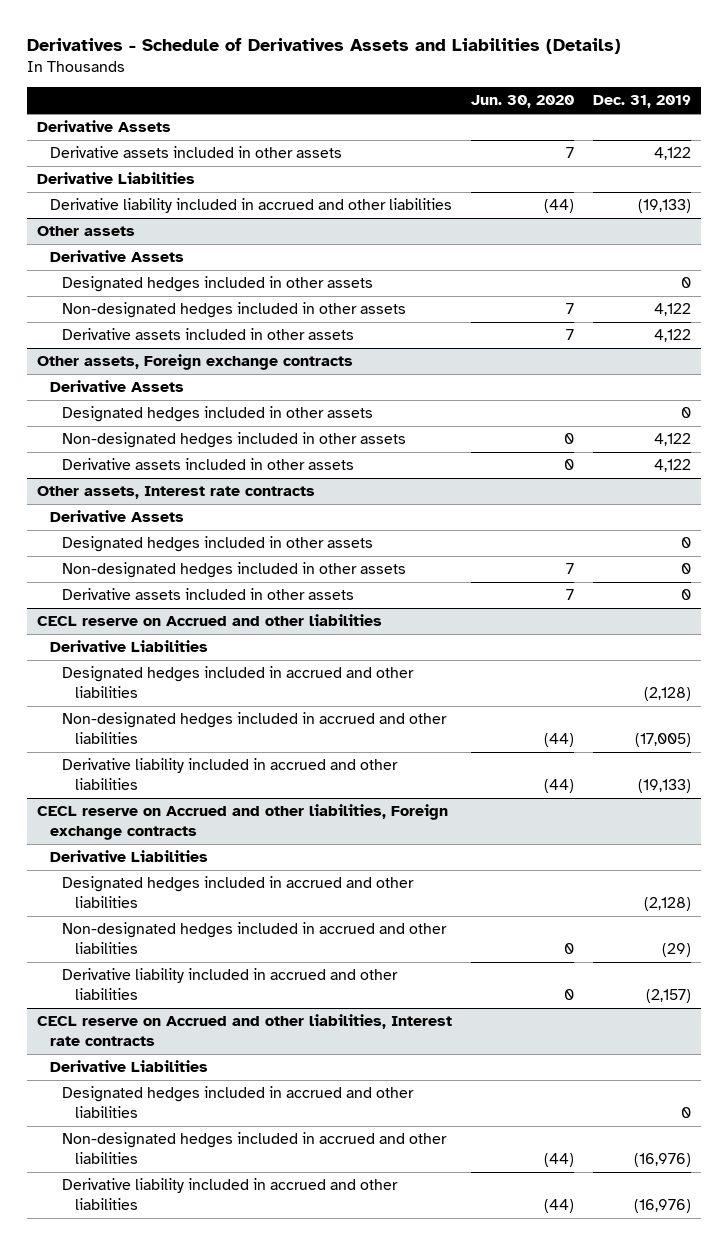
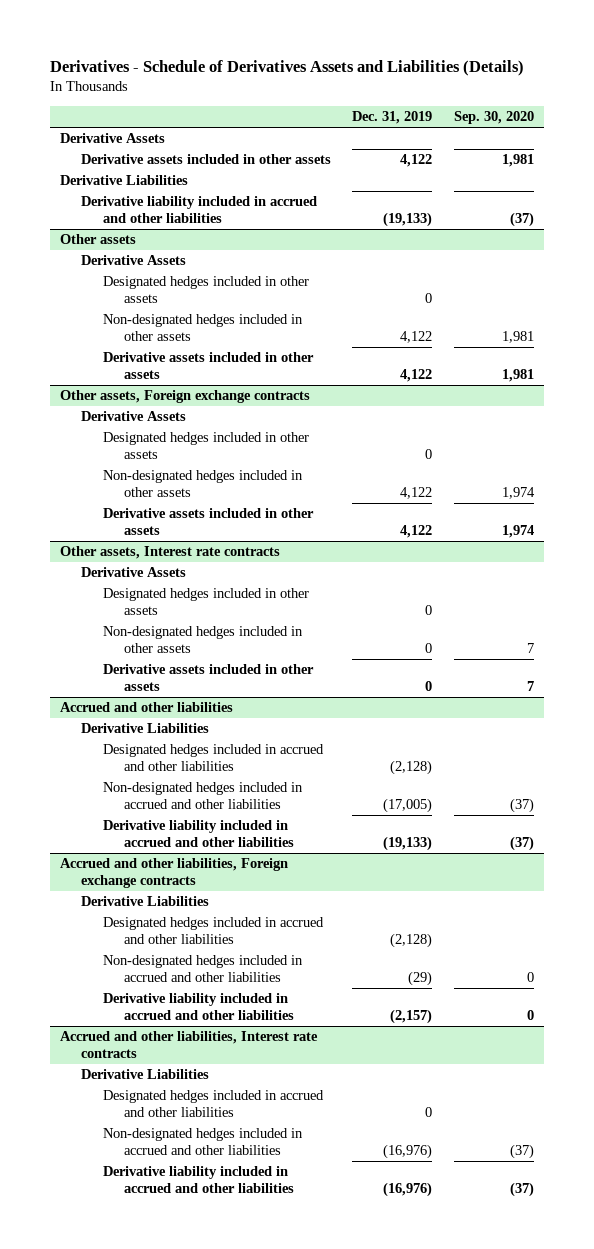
- | Jun. 30, 2020 | Dec. 31, 2019
+ | Dec. 31, 2019 | Sep. 30, 2020
- CECL reserve on Accrued and other liabilities
+ Accrued and other liabilities
- CECL reserve on Accrued and other liabilities, Foreign exchange contracts
+ Accrued and other liabilities, Foreign exchange contracts
- CECL reserve on Accrued and other liabilities, Interest rate contracts
+ Accrued and other liabilities, Interest rate contracts

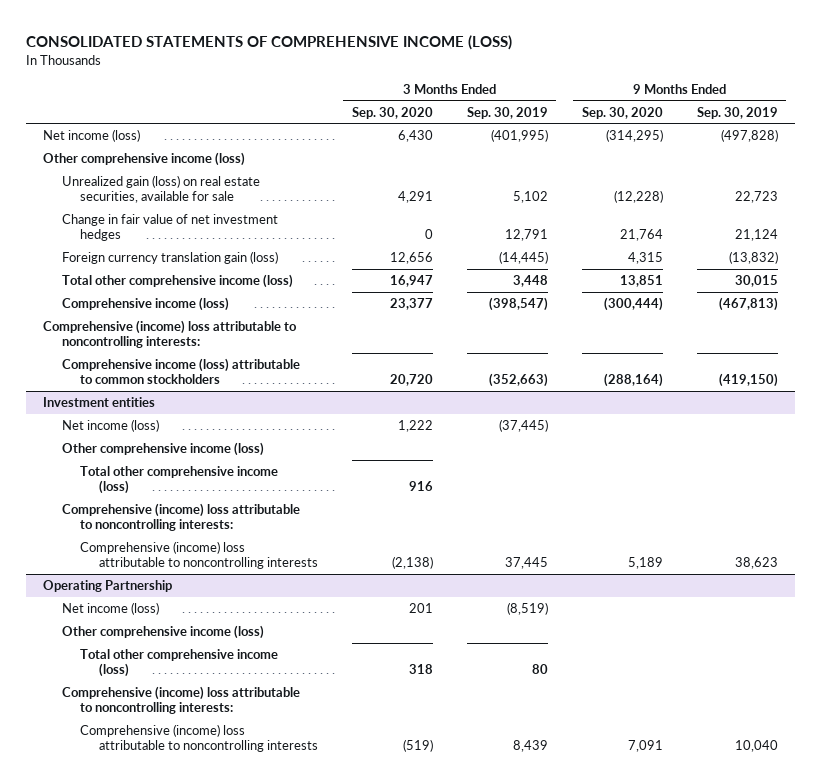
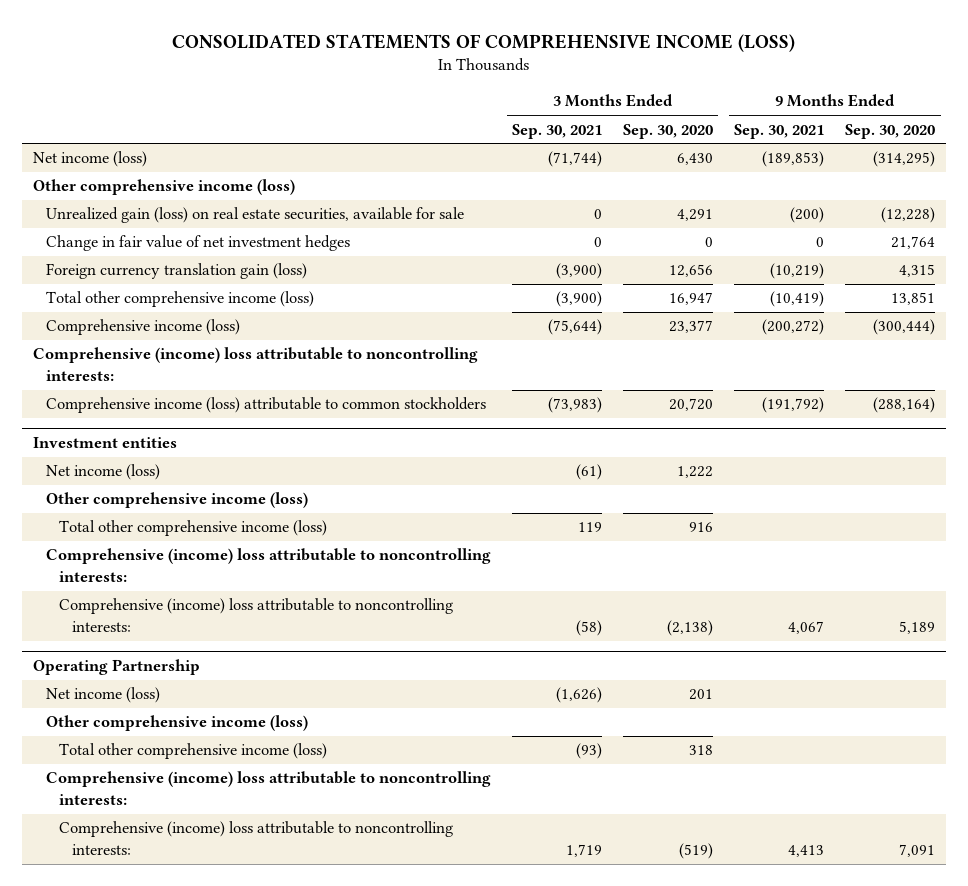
- | 3 Months Ended Sep. 30, 2020 | 3 Months Ended Sep. 30, 2019 | 9 Months Ended Sep. 30, 2020 | 9 Months Ended Sep. 30, 2019
+ | 3 Months Ended Sep. 30, 2021 | 3 Months Ended Sep. 30, 2020 | 9 Months Ended Sep. 30, 2021 | 9 Months Ended Sep. 30, 2020
@ Investment entities
- Comprehensive (income) loss attributable to noncontrolling interests | (2,138) | 37,445 | 5,189 | 38,623
+ Comprehensive (income) loss attributable to noncontrolling interests: | (58) | (2,138) | 4,067 | 5,189
@ Operating Partnership
- Comprehensive (income) loss attributable to noncontrolling interests | (519) | 8,439 | 7,091 | 10,040
+ Comprehensive (income) loss attributable to noncontrolling interests: | 1,719 | (519) | 4,413 | 7,091

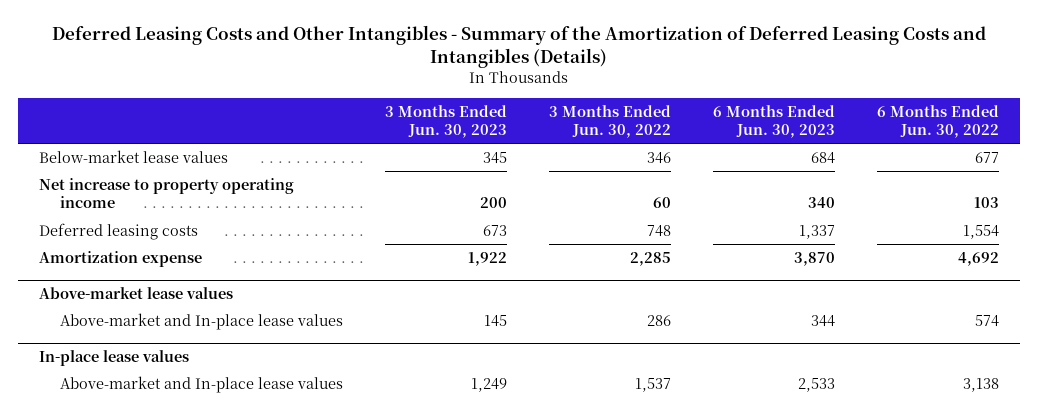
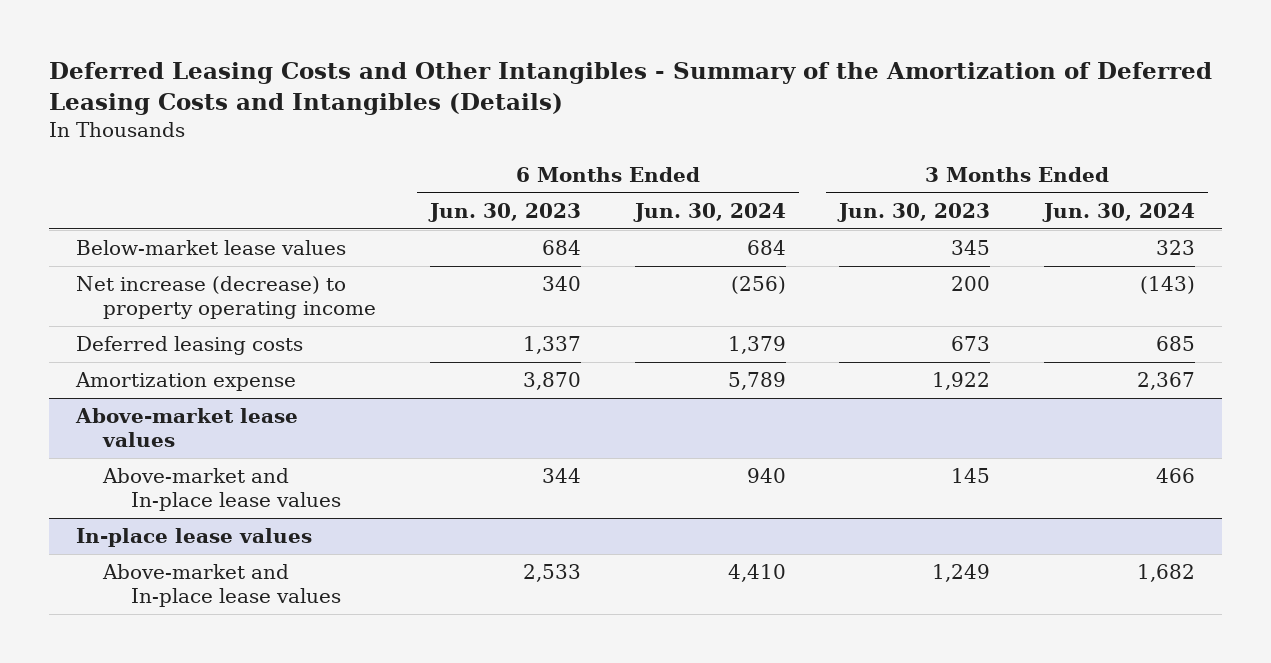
- | 3 Months Ended Jun. 30, 2023 | 3 Months Ended Jun. 30, 2022 | 6 Months Ended Jun. 30, 2023 | 6 Months Ended Jun. 30, 2022
+ | 6 Months Ended Jun. 30, 2023 | 6 Months Ended Jun. 30, 2024 | 3 Months Ended Jun. 30, 2023 | 3 Months Ended Jun. 30, 2024
- Net increase to property operating income | 200 | 60 | 340 | 103
+ Net increase (decrease) to property operating income | 340 | (256) | 200 | (143)

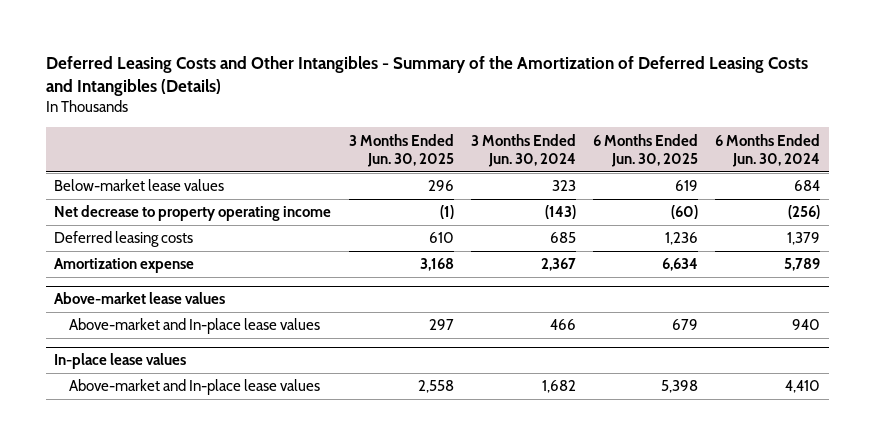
- | 6 Months Ended Jun. 30, 2023 | 6 Months Ended Jun. 30, 2024 | 3 Months Ended Jun. 30, 2023 | 3 Months Ended Jun. 30, 2024
+ | 3 Months Ended Jun. 30, 2025 | 3 Months Ended Jun. 30, 2024 | 6 Months Ended Jun. 30, 2025 | 6 Months Ended Jun. 30, 2024
- Net increase (decrease) to property operating income | 340 | (256) | 200 | (143)
+ Net decrease to property operating income | (1) | (143) | (60) | (256)

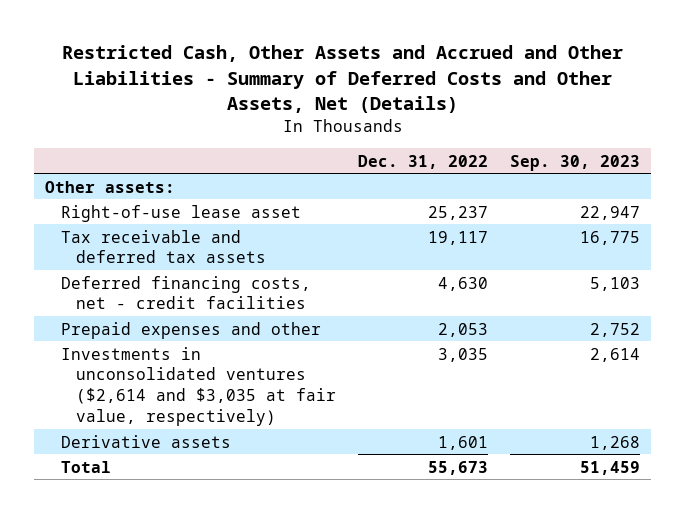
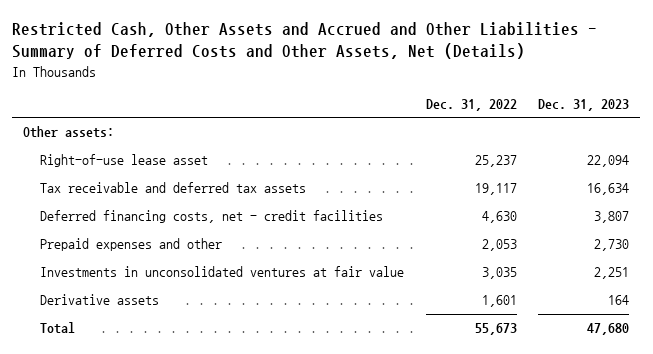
- | Dec. 31, 2022 | Sep. 30, 2023
+ | Dec. 31, 2022 | Dec. 31, 2023
- Investments in unconsolidated ventures ($2,614 and $3,035 at fair value, respectively) | 3,035 | 2,614
+ Investments in unconsolidated ventures at fair value | 3,035 | 2,251

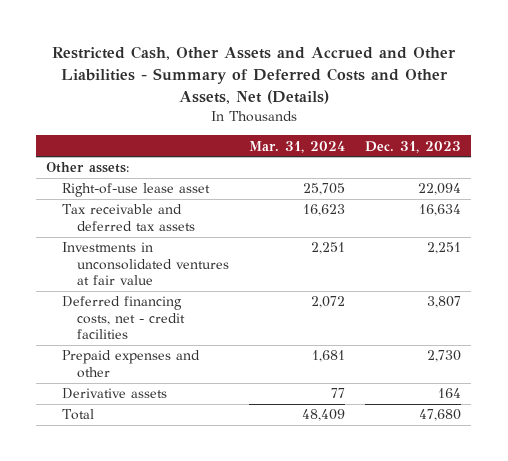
- | Dec. 31, 2022 | Dec. 31, 2023
+ | Mar. 31, 2024 | Dec. 31, 2023
moved up: Investments in unconsolidated ventures at fair value | 2,251 | 2,251

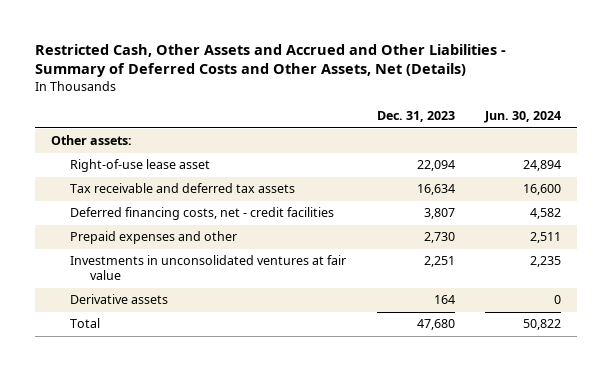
- | Mar. 31, 2024 | Dec. 31, 2023
+ | Dec. 31, 2023 | Jun. 30, 2024
moved down: Investments in unconsolidated ventures at fair value | 2,251 | 2,235

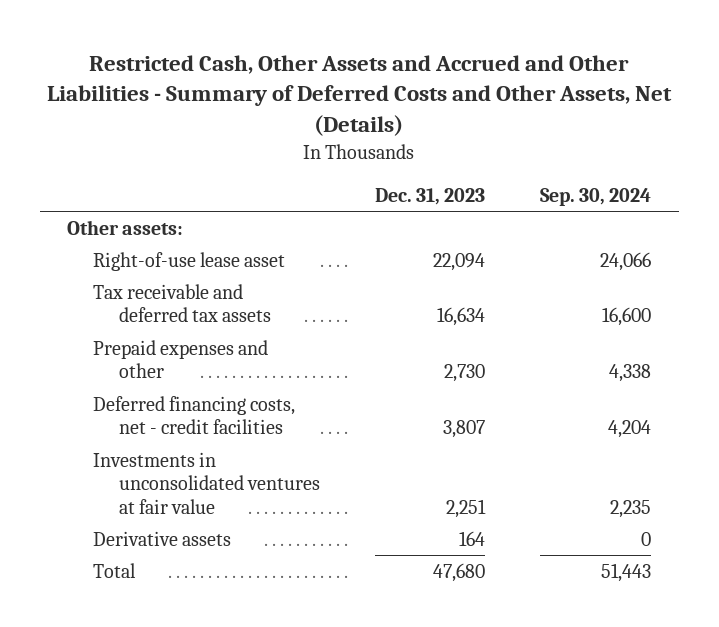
- | Dec. 31, 2023 | Jun. 30, 2024
+ | Dec. 31, 2023 | Sep. 30, 2024
moved down: Deferred financing costs, net - credit facilities | 3,807 | 4,204

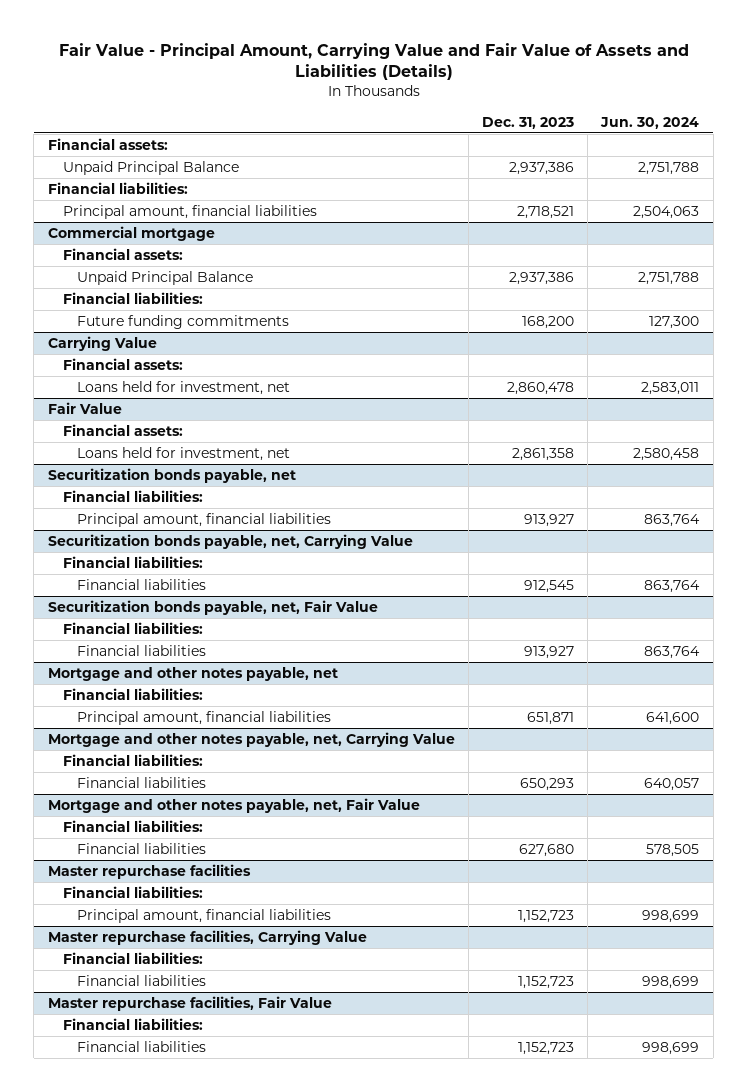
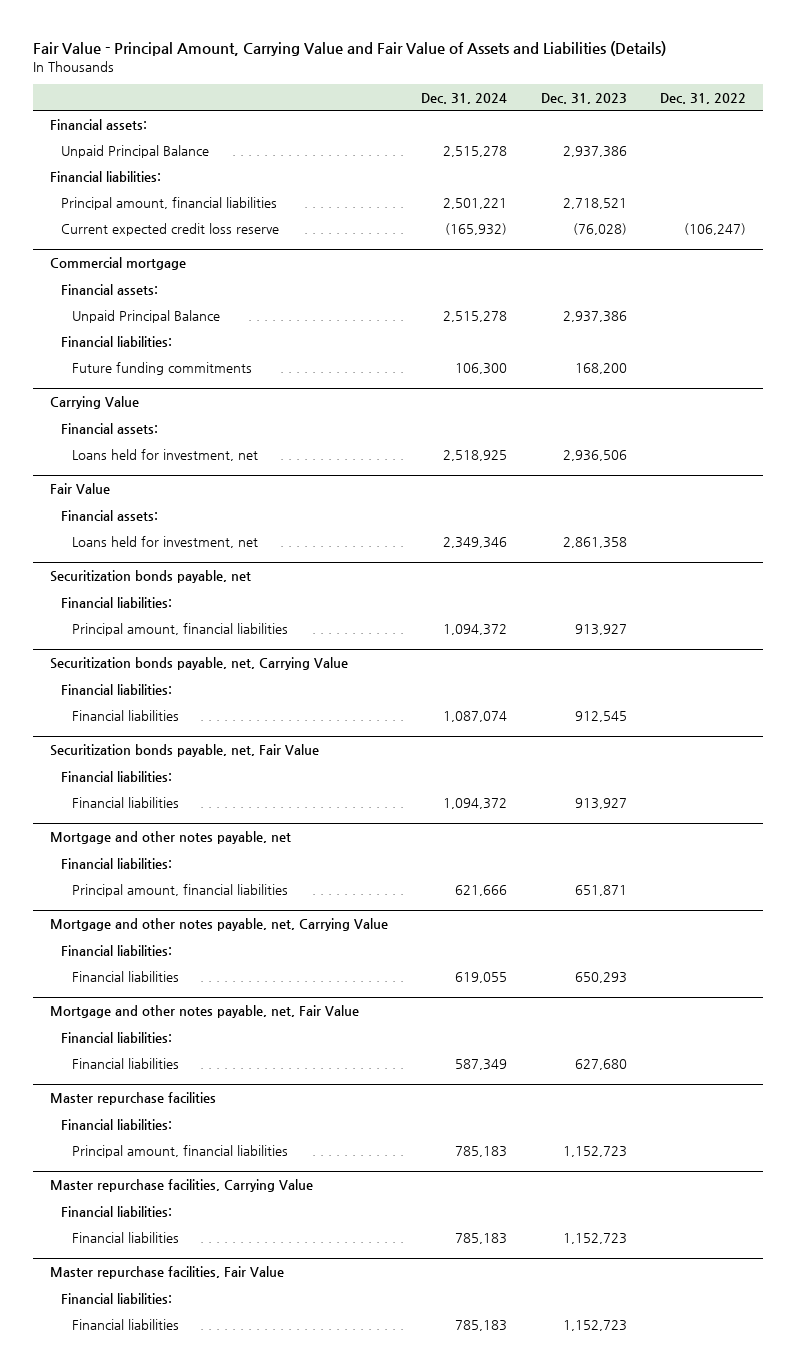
- | Dec. 31, 2023 | Jun. 30, 2024
+ | Dec. 31, 2024 | Dec. 31, 2023 | Dec. 31, 2022
+ Current expected credit loss reserve | (165,932) | (76,028) | (106,247)
@ Carrying Value
- Loans held for investment, net | 2,860,478 | 2,583,011
+ Loans held for investment, net | 2,518,925 | 2,936,506 |

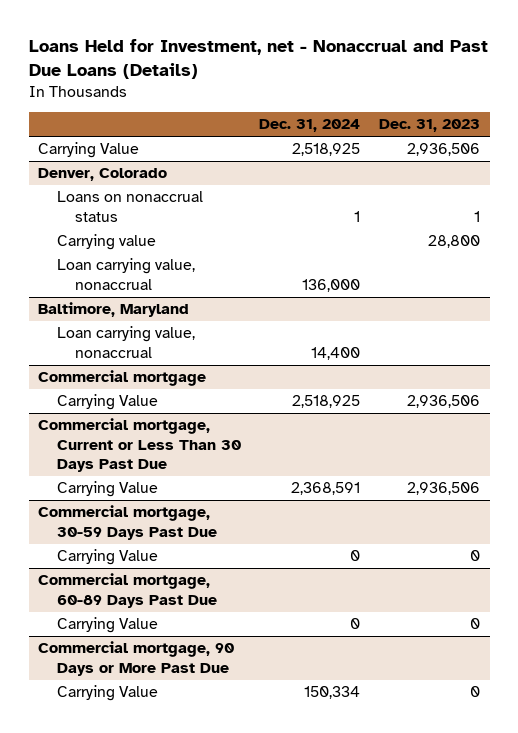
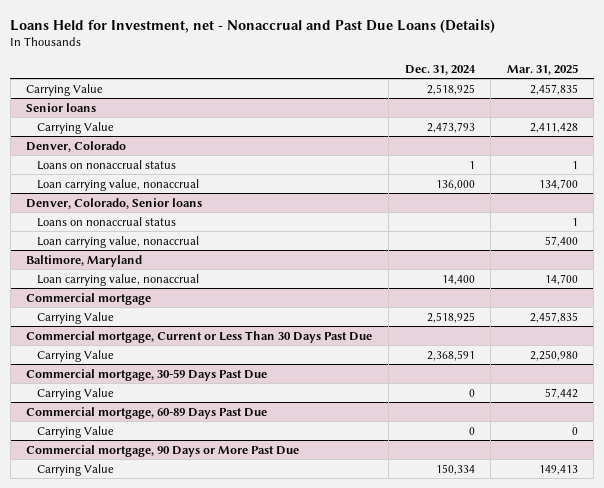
- | Dec. 31, 2024 | Dec. 31, 2023
+ | Dec. 31, 2024 | Mar. 31, 2025
+ Senior loans
+ Carrying Value | 2,473,793 | 2,411,428
@ Denver, Colorado
- Carrying value | | 28,800
+ Denver, Colorado, Senior loans
+ Loans on nonaccrual status | | 1
+ Loan carrying value, nonaccrual | | 57,400

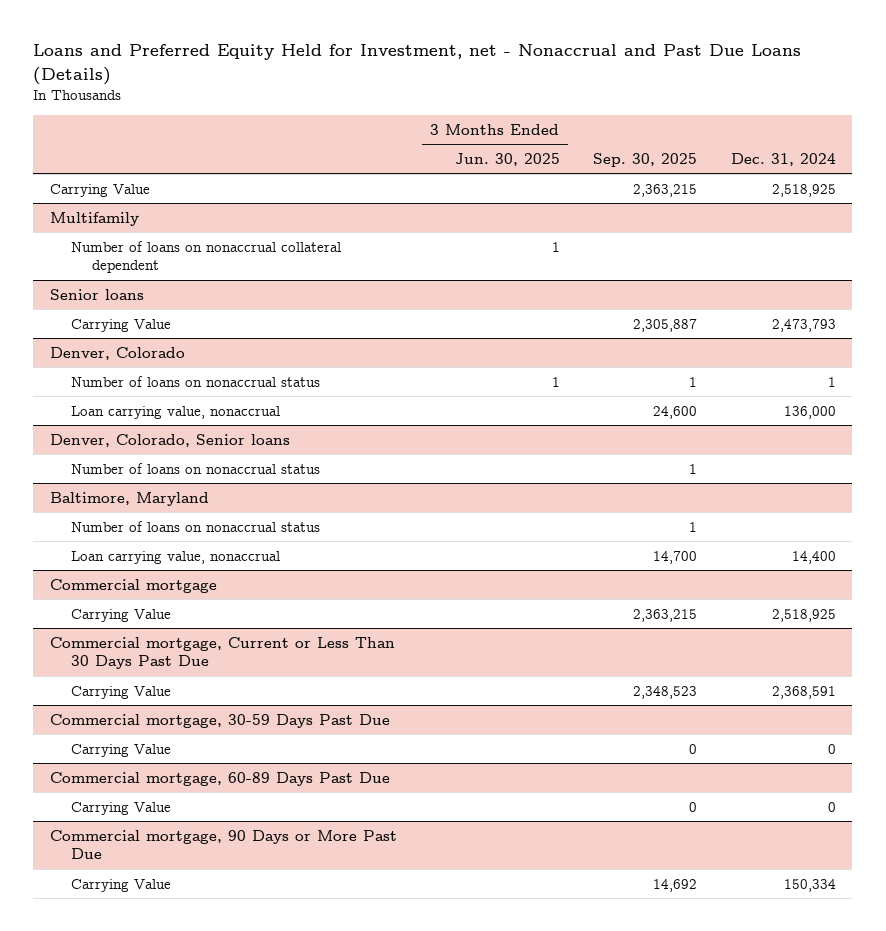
- Loans Held for Investment, net - Nonaccrual and Past Due Loans (Details)
+ Loans and Preferred Equity Held for Investment, net - Nonaccrual and Past Due Loans (Details)
- | Dec. 31, 2024 | Mar. 31, 2025
+ | 3 Months Ended Jun. 30, 2025 | Sep. 30, 2025 | Dec. 31, 2024
+ Multifamily
+ Number of loans on nonaccrual collateral dependent | 1 | |
@ Denver, Colorado
- Loans on nonaccrual status | 1 | 1
+ Number of loans on nonaccrual status | 1 | 1 | 1
@ Denver, Colorado, Senior loans
- Loans on nonaccrual status | | 1
- Loan carrying value, nonaccrual | | 57,400
+ Number of loans on nonaccrual status | | 1 |
@ Baltimore, Maryland
+ Number of loans on nonaccrual status | | 1 |

